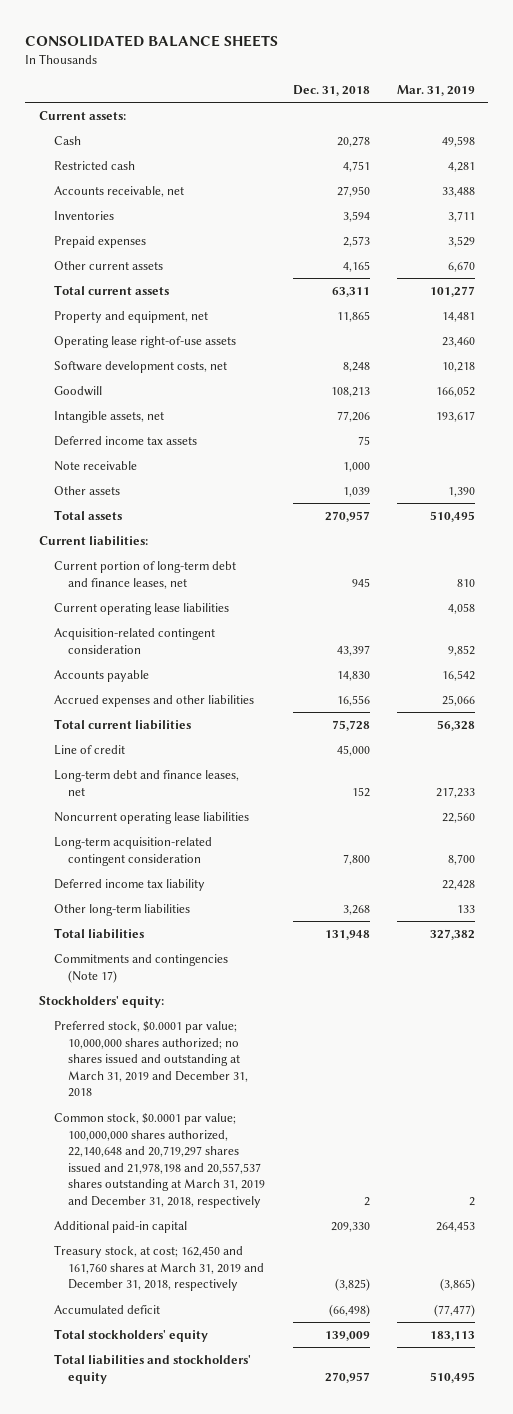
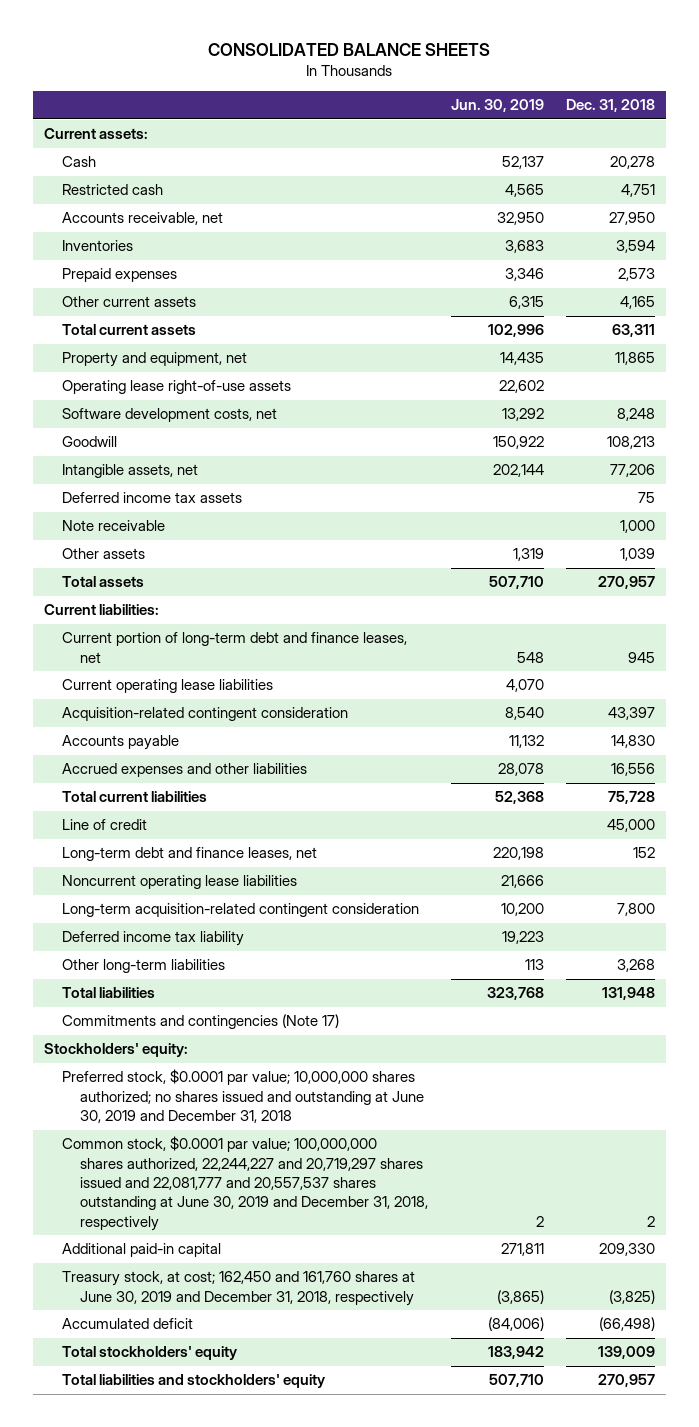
- | Dec. 31, 2018 | Mar. 31, 2019
+ | Jun. 30, 2019 | Dec. 31, 2018
- Preferred stock, $0.0001 par value; 10,000,000 shares authorized; no shares issued and outstanding at March 31, 2019 and December 31, 2018
- Common stock, $0.0001 par value; 100,000,000 shares authorized, 22,140,648 and 20,719,297 shares issued and 21,978,198 and 20,557,537 shares outstanding at March 31, 2019 and December 31, 2018, respectively | 2 | 2
+ Preferred stock, $0.0001 par value; 10,000,000 shares authorized; no shares issued and outstanding at June 30, 2019 and December 31, 2018
+ Common stock, $0.0001 par value; 100,000,000 shares authorized, 22,244,227 and 20,719,297 shares issued and 22,081,777 and 20,557,537 shares outstanding at June 30, 2019 and December 31, 2018, respectively | 2 | 2
- Treasury stock, at cost; 162,450 and 161,760 shares at March 31, 2019 and December 31, 2018, respectively | (3,825) | (3,865)
+ Treasury stock, at cost; 162,450 and 161,760 shares at June 30, 2019 and December 31, 2018, respectively | (3,865) | (3,825)

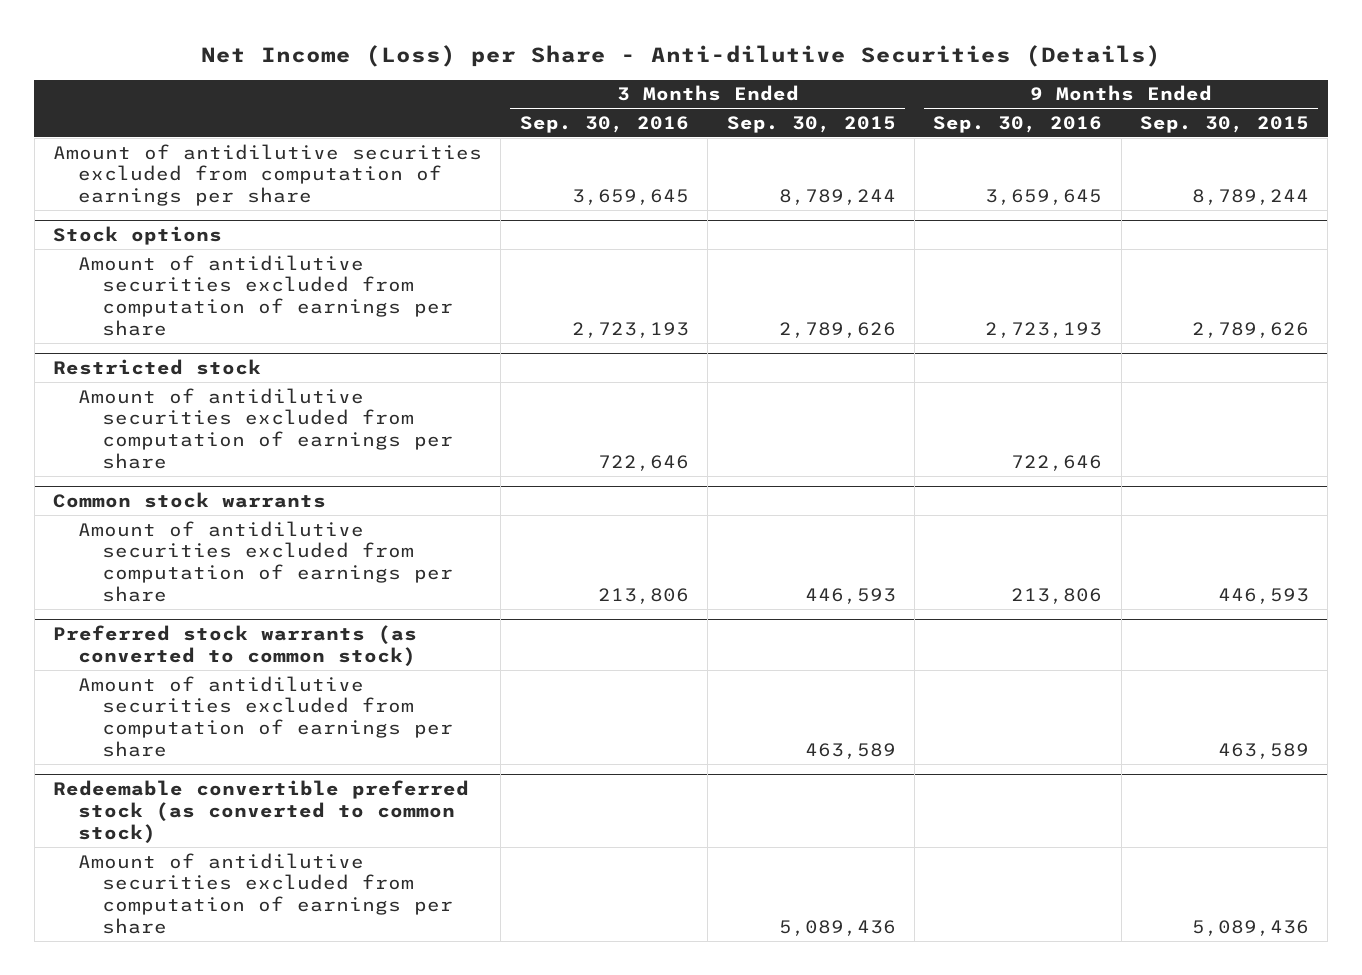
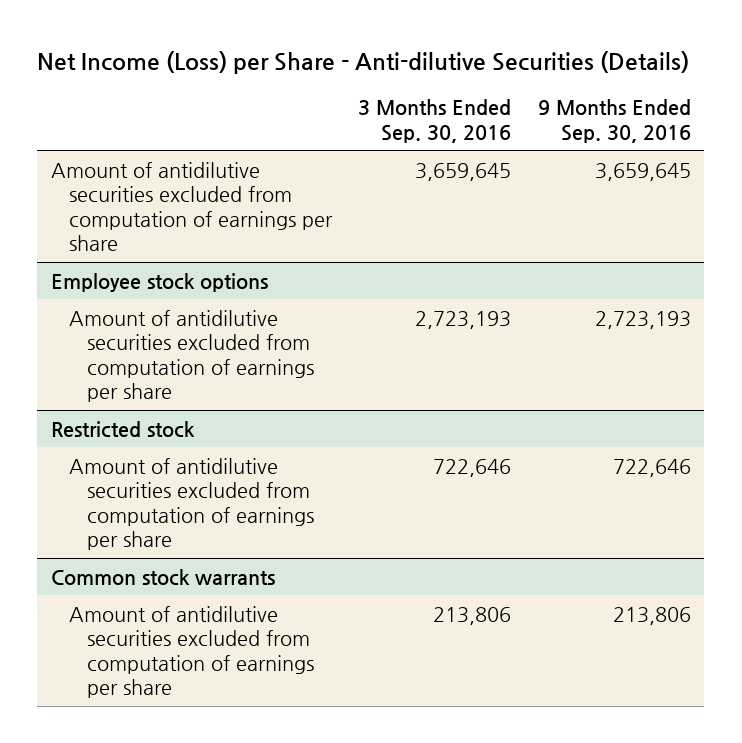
- | 3 Months Ended Sep. 30, 2016 | 3 Months Ended Sep. 30, 2015 | 9 Months Ended Sep. 30, 2016 | 9 Months Ended Sep. 30, 2015
+ | 3 Months Ended Sep. 30, 2016 | 9 Months Ended Sep. 30, 2016
- Stock options
+ Employee stock options
- Preferred stock warrants (as converted to common stock)
- Amount of antidilutive securities excluded from computation of earnings per share | | 463,589 | | 463,589
- Redeemable convertible preferred stock (as converted to common stock)
- Amount of antidilutive securities excluded from computation of earnings per share | | 5,089,436 | | 5,089,436

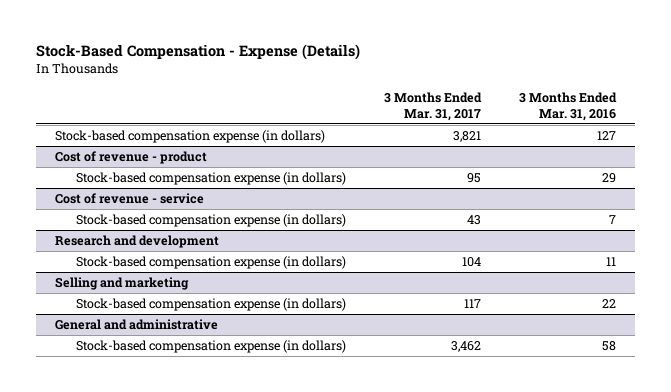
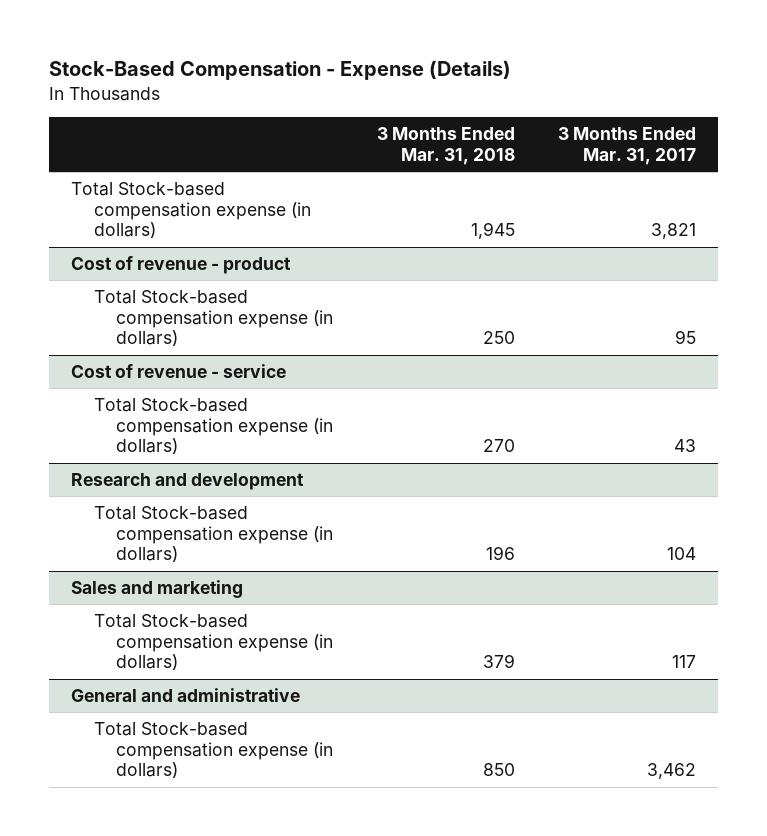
- | 3 Months Ended Mar. 31, 2017 | 3 Months Ended Mar. 31, 2016
+ | 3 Months Ended Mar. 31, 2018 | 3 Months Ended Mar. 31, 2017
- Stock-based compensation expense (in dollars) | 3,821 | 127
+ Total Stock-based compensation expense (in dollars) | 1,945 | 3,821
@ Cost of revenue - product
- Stock-based compensation expense (in dollars) | 95 | 29
+ Total Stock-based compensation expense (in dollars) | 250 | 95
@ Cost of revenue - service
- Stock-based compensation expense (in dollars) | 43 | 7
+ Total Stock-based compensation expense (in dollars) | 270 | 43
@ Research and development
- Stock-based compensation expense (in dollars) | 104 | 11
- Selling and marketing
- Stock-based compensation expense (in dollars) | 117 | 22
@ Research and development
+ Total Stock-based compensation expense (in dollars) | 196 | 104
+ Sales and marketing
+ Total Stock-based compensation expense (in dollars) | 379 | 117
@ General and administrative
- Stock-based compensation expense (in dollars) | 3,462 | 58
+ Total Stock-based compensation expense (in dollars) | 850 | 3,462

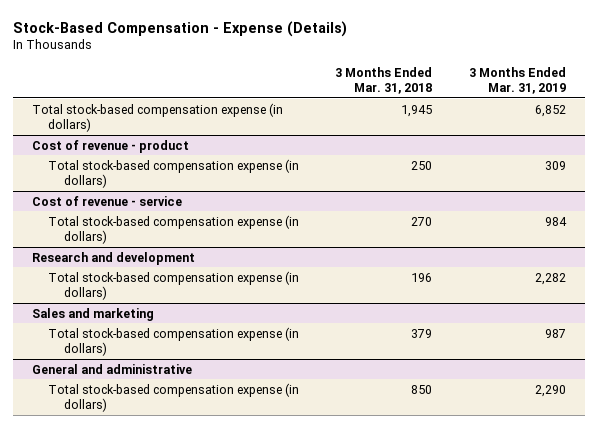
- | 3 Months Ended Mar. 31, 2018 | 3 Months Ended Mar. 31, 2017
+ | 3 Months Ended Mar. 31, 2018 | 3 Months Ended Mar. 31, 2019
- Total Stock-based compensation expense (in dollars) | 1,945 | 3,821
+ Total stock-based compensation expense (in dollars) | 1,945 | 6,852
@ Cost of revenue - product
- Total Stock-based compensation expense (in dollars) | 250 | 95
+ Total stock-based compensation expense (in dollars) | 250 | 309
@ Cost of revenue - service
- Total Stock-based compensation expense (in dollars) | 270 | 43
+ Total stock-based compensation expense (in dollars) | 270 | 984
@ Research and development
- Total Stock-based compensation expense (in dollars) | 196 | 104
+ Total stock-based compensation expense (in dollars) | 196 | 2,282
@ Sales and marketing
- Total Stock-based compensation expense (in dollars) | 379 | 117
+ Total stock-based compensation expense (in dollars) | 379 | 987
@ General and administrative
- Total Stock-based compensation expense (in dollars) | 850 | 3,462
+ Total stock-based compensation expense (in dollars) | 850 | 2,290

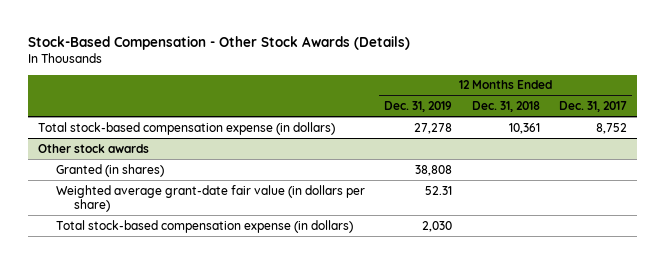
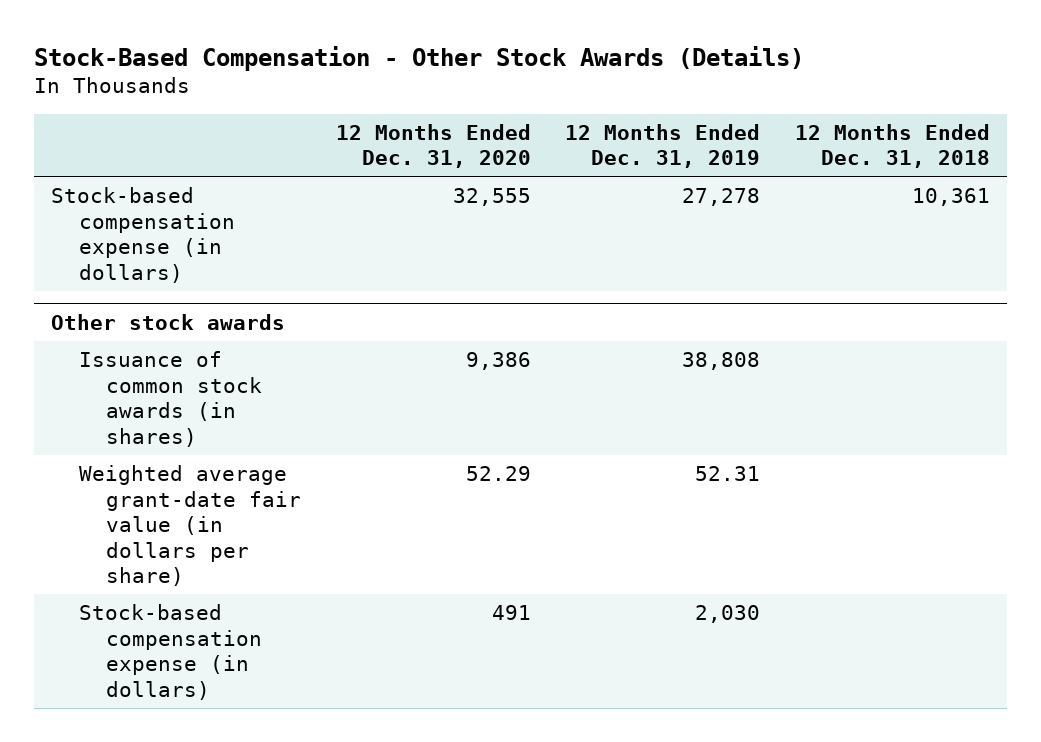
- | 12 Months Ended Dec. 31, 2019 | 12 Months Ended Dec. 31, 2018 | 12 Months Ended Dec. 31, 2017
+ | 12 Months Ended Dec. 31, 2020 | 12 Months Ended Dec. 31, 2019 | 12 Months Ended Dec. 31, 2018
- Total stock-based compensation expense (in dollars) | 27,278 | 10,361 | 8,752
+ Stock-based compensation expense (in dollars) | 32,555 | 27,278 | 10,361
@ Other stock awards
- Granted (in shares) | 38,808 | |
+ Issuance of common stock awards (in shares) | 9,386 | 38,808 |
- Total stock-based compensation expense (in dollars) | 2,030 | |
+ Stock-based compensation expense (in dollars) | 491 | 2,030 |

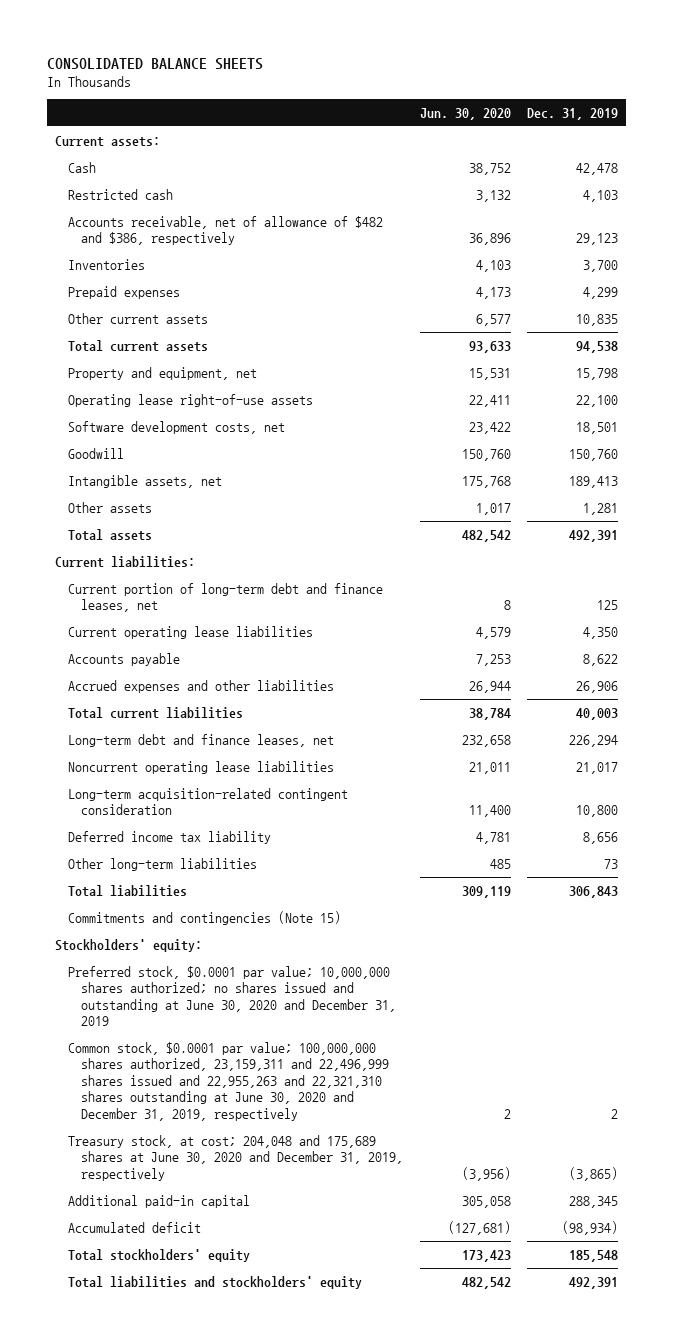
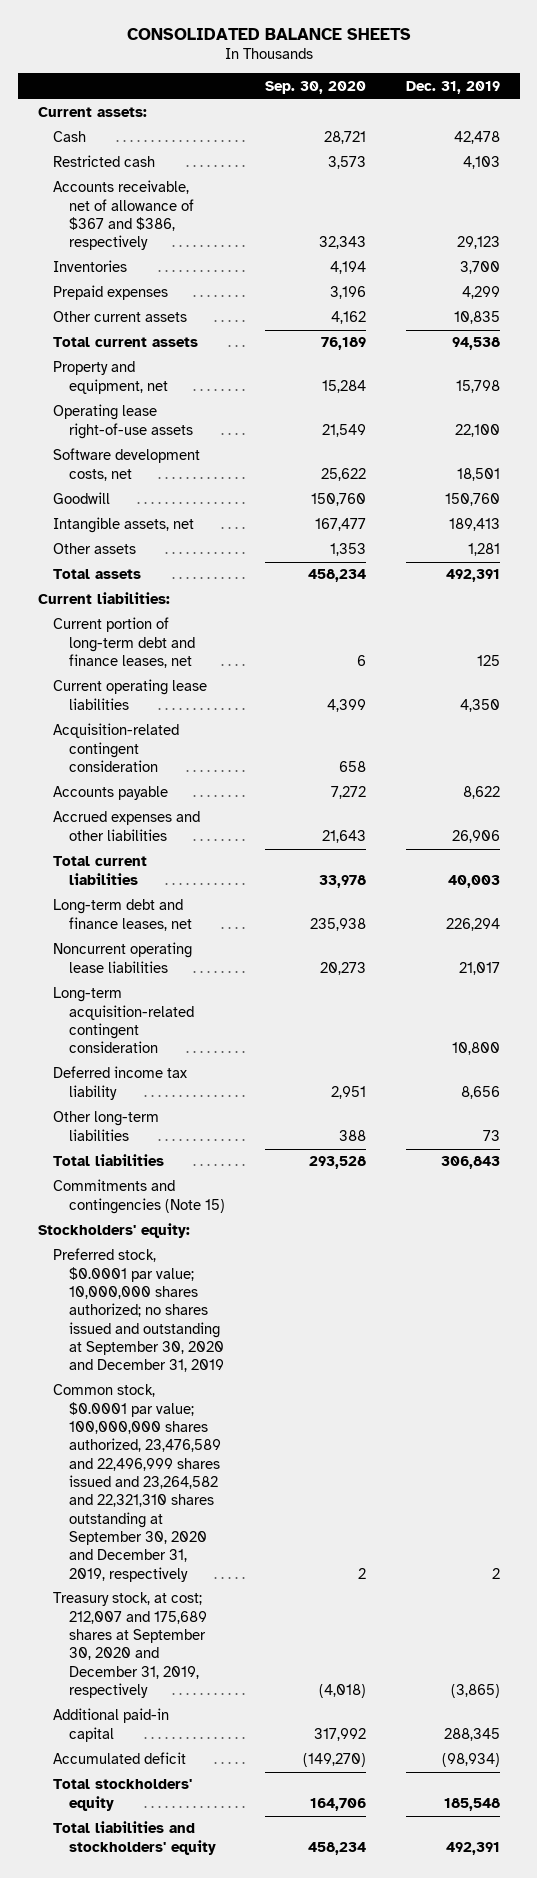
- | Jun. 30, 2020 | Dec. 31, 2019
+ | Sep. 30, 2020 | Dec. 31, 2019
- Accounts receivable, net of allowance of $482 and $386, respectively | 36,896 | 29,123
+ Accounts receivable, net of allowance of $367 and $386, respectively | 32,343 | 29,123
+ Acquisition-related contingent consideration | 658 |
- Preferred stock, $0.0001 par value; 10,000,000 shares authorized; no shares issued and outstanding at June 30, 2020 and December 31, 2019
- Common stock, $0.0001 par value; 100,000,000 shares authorized, 23,159,311 and 22,496,999 shares issued and 22,955,263 and 22,321,310 shares outstanding at June 30, 2020 and December 31, 2019, respectively | 2 | 2
- Treasury stock, at cost; 204,048 and 175,689 shares at June 30, 2020 and December 31, 2019, respectively | (3,956) | (3,865)
+ Preferred stock, $0.0001 par value; 10,000,000 shares authorized; no shares issued and outstanding at September 30, 2020 and December 31, 2019
+ Common stock, $0.0001 par value; 100,000,000 shares authorized, 23,476,589 and 22,496,999 shares issued and 23,264,582 and 22,321,310 shares outstanding at September 30, 2020 and December 31, 2019, respectively | 2 | 2
+ Treasury stock, at cost; 212,007 and 175,689 shares at September 30, 2020 and December 31, 2019, respectively | (4,018) | (3,865)

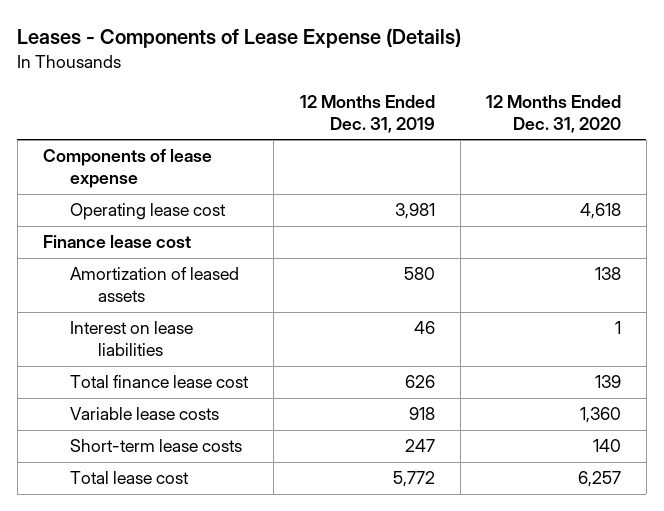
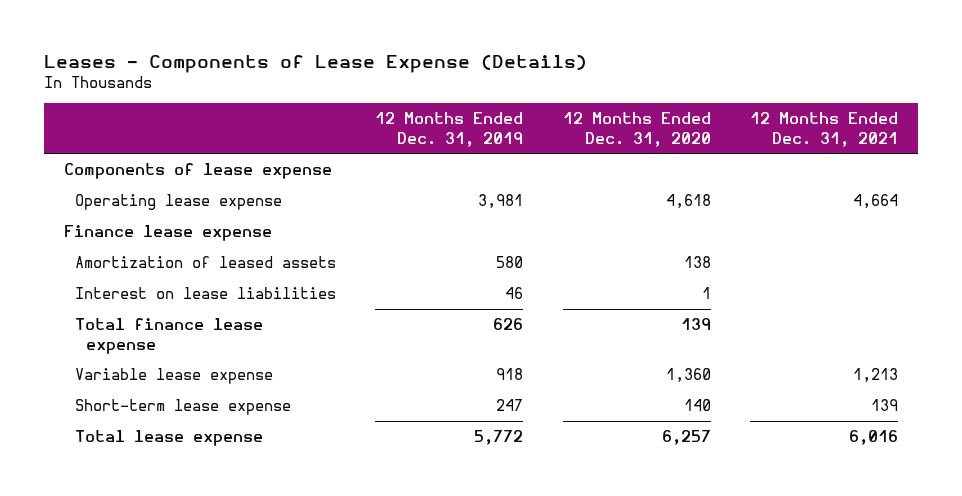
- | 12 Months Ended Dec. 31, 2019 | 12 Months Ended Dec. 31, 2020
+ | 12 Months Ended Dec. 31, 2019 | 12 Months Ended Dec. 31, 2020 | 12 Months Ended Dec. 31, 2021
- Operating lease cost | 3,981 | 4,618
- Finance lease cost
+ Operating lease expense | 3,981 | 4,618 | 4,664
+ Finance lease expense
- Total finance lease cost | 626 | 139
- Variable lease costs | 918 | 1,360
- Short-term lease costs | 247 | 140
- Total lease cost | 5,772 | 6,257
+ Total finance lease expense | 626 | 139 |
+ Variable lease expense | 918 | 1,360 | 1,213
+ Short-term lease expense | 247 | 140 | 139
+ Total lease expense | 5,772 | 6,257 | 6,016

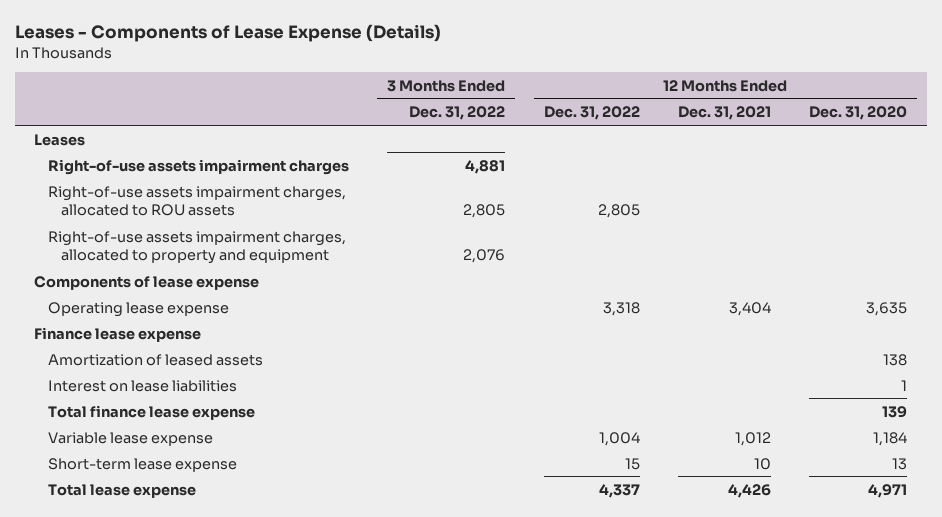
- | 12 Months Ended Dec. 31, 2019 | 12 Months Ended Dec. 31, 2020 | 12 Months Ended Dec. 31, 2021
+ | 3 Months Ended Dec. 31, 2022 | 12 Months Ended Dec. 31, 2022 | 12 Months Ended Dec. 31, 2021 | 12 Months Ended Dec. 31, 2020
+ Leases
+ Right-of-use assets impairment charges | 4,881 | | |
+ Right-of-use assets impairment charges, allocated to ROU assets | 2,805 | 2,805 | |
+ Right-of-use assets impairment charges, allocated to property and equipment | 2,076 | | |
- Operating lease expense | 3,981 | 4,618 | 4,664
+ Operating lease expense | | 3,318 | 3,404 | 3,635
- Variable lease expense | 918 | 1,360 | 1,213
- Short-term lease expense | 247 | 140 | 139
- Total lease expense | 5,772 | 6,257 | 6,016
+ Variable lease expense | | 1,004 | 1,012 | 1,184
+ Short-term lease expense | | 15 | 10 | 13
+ Total lease expense | | 4,337 | 4,426 | 4,971

